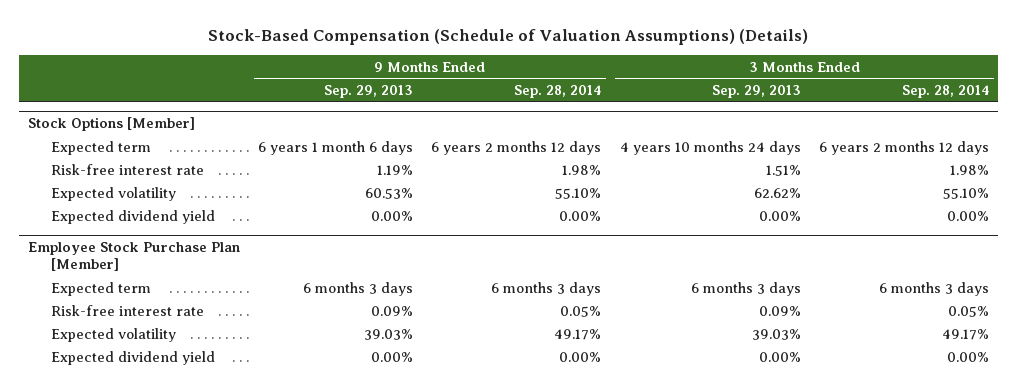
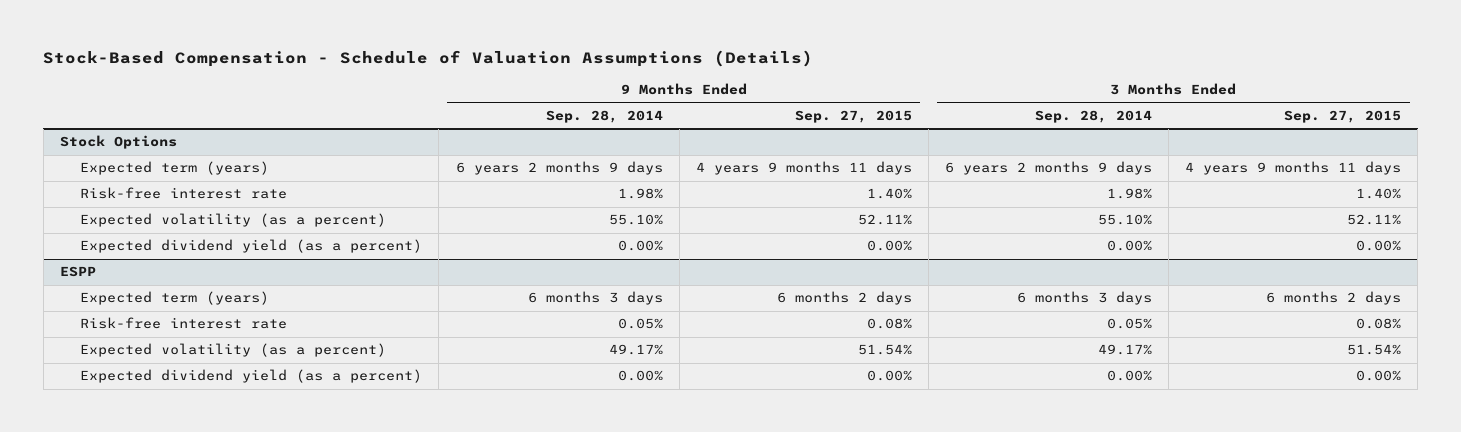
- Stock-Based Compensation (Schedule of Valuation Assumptions) (Details)
+ Stock-Based Compensation - Schedule of Valuation Assumptions (Details)
- | 9 Months Ended Sep. 29, 2013 | 9 Months Ended Sep. 28, 2014 | 3 Months Ended Sep. 29, 2013 | 3 Months Ended Sep. 28, 2014
+ | 9 Months Ended Sep. 28, 2014 | 9 Months Ended Sep. 27, 2015 | 3 Months Ended Sep. 28, 2014 | 3 Months Ended Sep. 27, 2015
- Stock Options [Member]
- Expected term | 6 years 1 month 6 days | 6 years 2 months 12 days | 4 years 10 months 24 days | 6 years 2 months 12 days
+ Stock Options
+ Expected term (years) | 6 years 2 months 9 days | 4 years 9 months 11 days | 6 years 2 months 9 days | 4 years 9 months 11 days
- Expected volatility | 60.53% | 55.10% | 62.62% | 55.10%
- Expected dividend yield | 0.00% | 0.00% | 0.00% | 0.00%
- Employee Stock Purchase Plan [Member]
- Expected term | 6 months 3 days | 6 months 3 days | 6 months 3 days | 6 months 3 days
+ Expected volatility (as a percent) | 55.10% | 52.11% | 55.10% | 52.11%
+ Expected dividend yield (as a percent) | 0.00% | 0.00% | 0.00% | 0.00%
+ ESPP
+ Expected term (years) | 6 months 3 days | 6 months 2 days | 6 months 3 days | 6 months 2 days
- Expected volatility | 39.03% | 49.17% | 39.03% | 49.17%
- Expected dividend yield | 0.00% | 0.00% | 0.00% | 0.00%
+ Expected volatility (as a percent) | 49.17% | 51.54% | 49.17% | 51.54%
+ Expected dividend yield (as a percent) | 0.00% | 0.00% | 0.00% | 0.00%

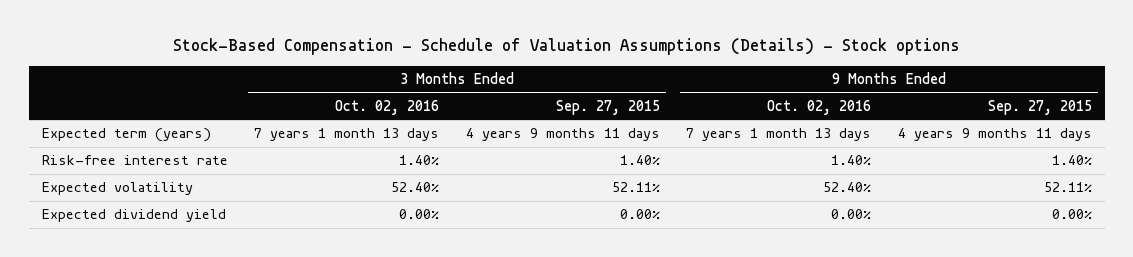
- Stock-Based Compensation - Schedule of Valuation Assumptions (Details)
+ Stock-Based Compensation - Schedule of Valuation Assumptions (Details) - Stock options
- | 9 Months Ended Sep. 28, 2014 | 9 Months Ended Sep. 27, 2015 | 3 Months Ended Sep. 28, 2014 | 3 Months Ended Sep. 27, 2015
+ | 3 Months Ended Oct. 02, 2016 | 3 Months Ended Sep. 27, 2015 | 9 Months Ended Oct. 02, 2016 | 9 Months Ended Sep. 27, 2015
- Stock Options
- Expected volatility (as a percent) | 55.10% | 52.11% | 55.10% | 52.11%
- Expected dividend yield (as a percent) | 0.00% | 0.00% | 0.00% | 0.00%
- ESPP
- Expected term (years) | 6 months 3 days | 6 months 2 days | 6 months 3 days | 6 months 2 days
- Risk-free interest rate | 0.05% | 0.08% | 0.05% | 0.08%
- Expected volatility (as a percent) | 49.17% | 51.54% | 49.17% | 51.54%
- Expected dividend yield (as a percent) | 0.00% | 0.00% | 0.00% | 0.00%
+ Expected volatility | 52.40% | 52.11% | 52.40% | 52.11%
+ Expected dividend yield | 0.00% | 0.00% | 0.00% | 0.00%

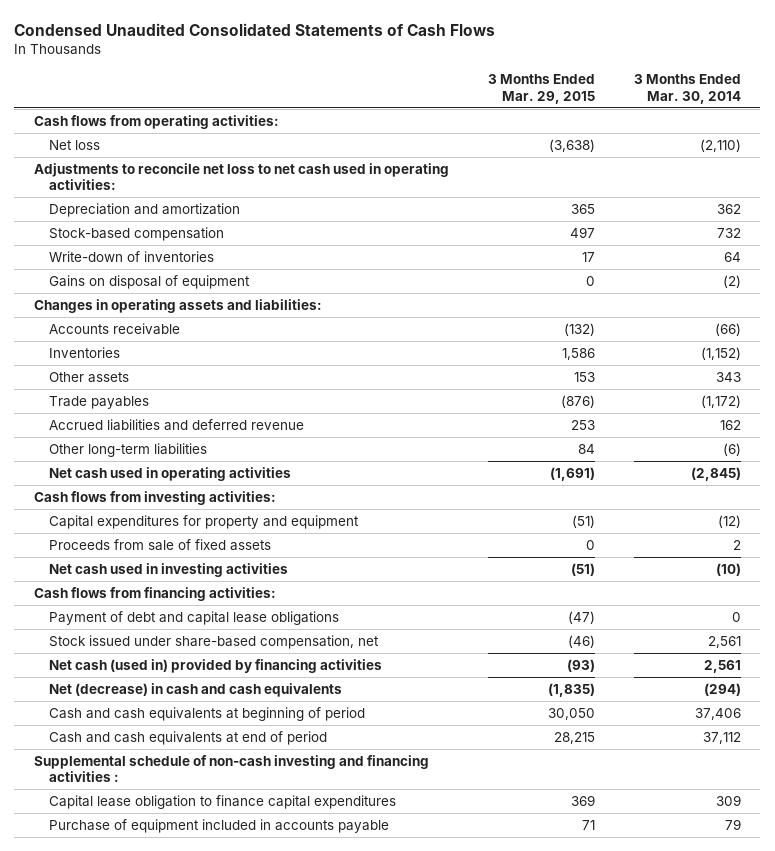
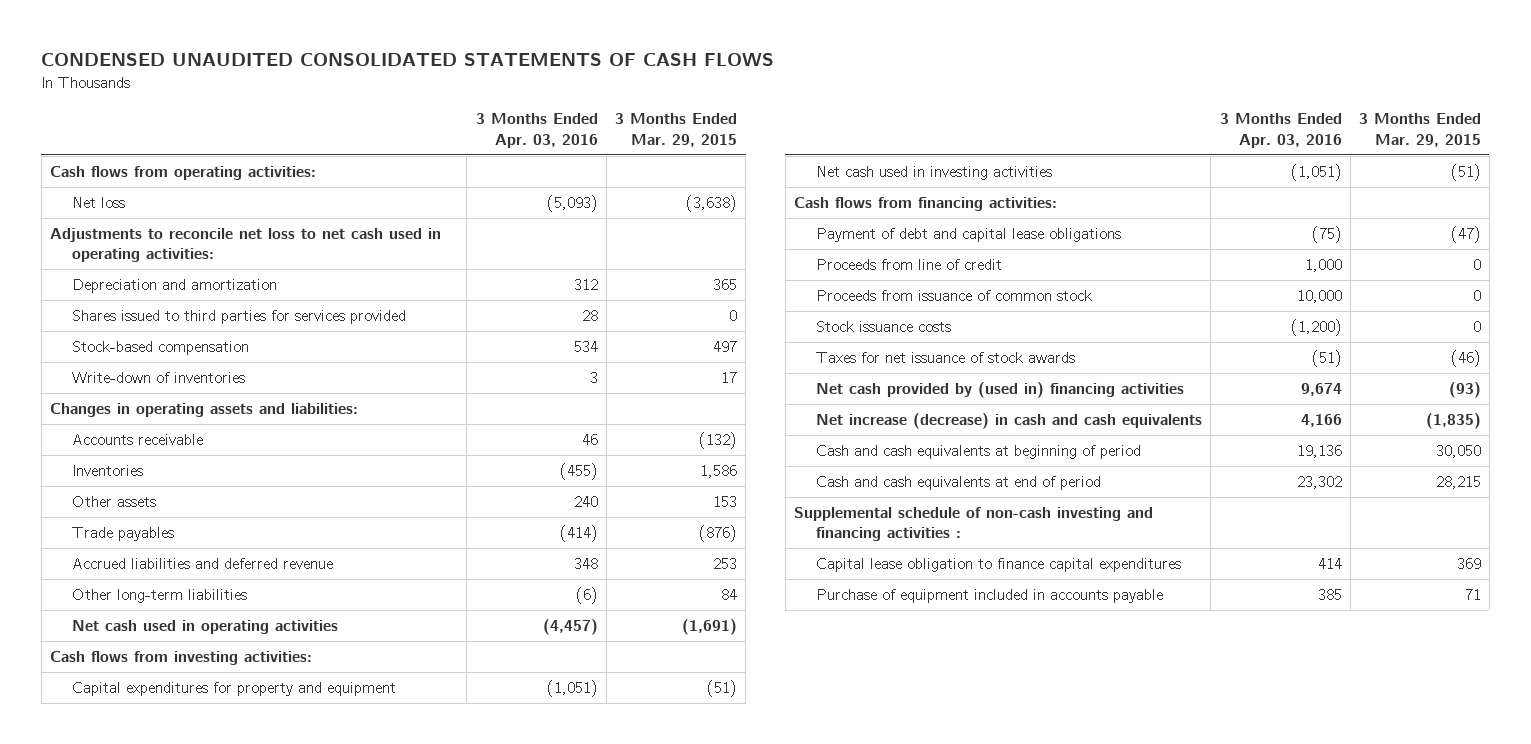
- Condensed Unaudited Consolidated Statements of Cash Flows
+ CONDENSED UNAUDITED CONSOLIDATED STATEMENTS OF CASH FLOWS
- | 3 Months Ended Mar. 29, 2015 | 3 Months Ended Mar. 30, 2014
+ | 3 Months Ended Apr. 03, 2016 | 3 Months Ended Mar. 29, 2015
+ Shares issued to third parties for services provided | 28 | 0
- Gains on disposal of equipment | 0 | (2)
- Proceeds from sale of fixed assets | 0 | 2
- Stock issued under share-based compensation, net | (46) | 2,561
- Net cash (used in) provided by financing activities | (93) | 2,561
- Net (decrease) in cash and cash equivalents | (1,835) | (294)
+ Proceeds from line of credit | 1,000 | 0
+ Proceeds from issuance of common stock | 10,000 | 0
+ Stock issuance costs | (1,200) | 0
+ Taxes for net issuance of stock awards | (51) | (46)
+ Net cash provided by (used in) financing activities | 9,674 | (93)
+ Net increase (decrease) in cash and cash equivalents | 4,166 | (1,835)

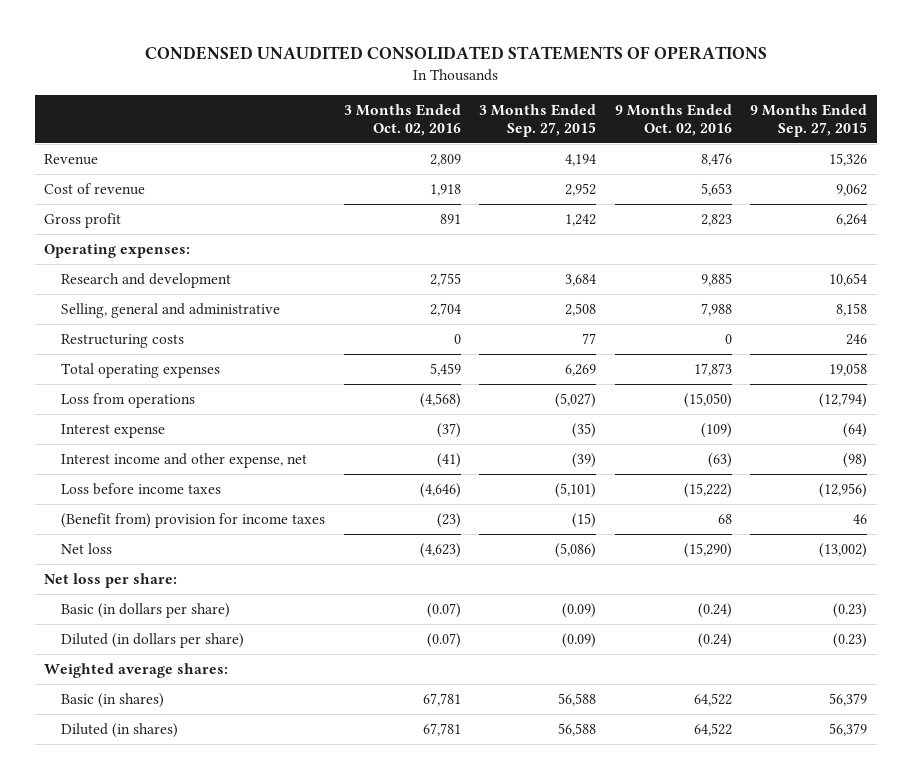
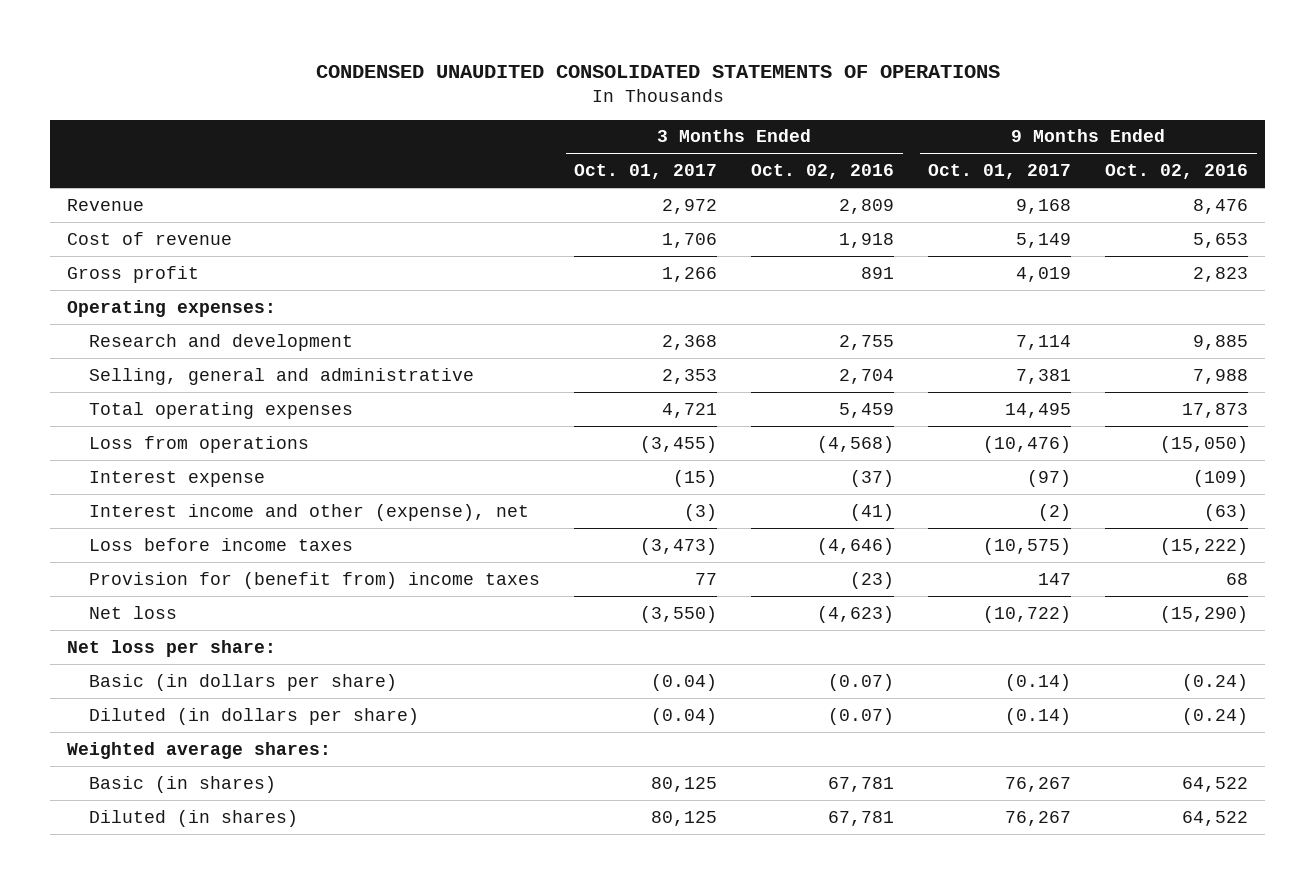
- | 3 Months Ended Oct. 02, 2016 | 3 Months Ended Sep. 27, 2015 | 9 Months Ended Oct. 02, 2016 | 9 Months Ended Sep. 27, 2015
+ | 3 Months Ended Oct. 01, 2017 | 3 Months Ended Oct. 02, 2016 | 9 Months Ended Oct. 01, 2017 | 9 Months Ended Oct. 02, 2016
- Restructuring costs | 0 | 77 | 0 | 246
- Interest income and other expense, net | (41) | (39) | (63) | (98)
+ Interest income and other (expense), net | (3) | (41) | (2) | (63)
- (Benefit from) provision for income taxes | (23) | (15) | 68 | 46
+ Provision for (benefit from) income taxes | 77 | (23) | 147 | 68

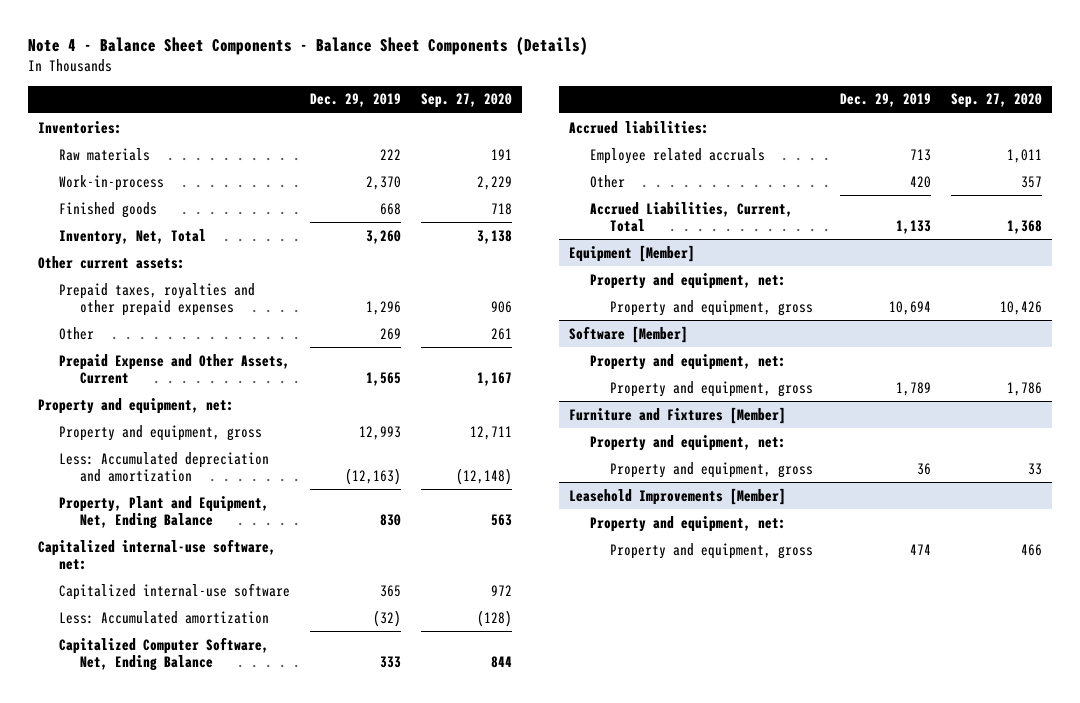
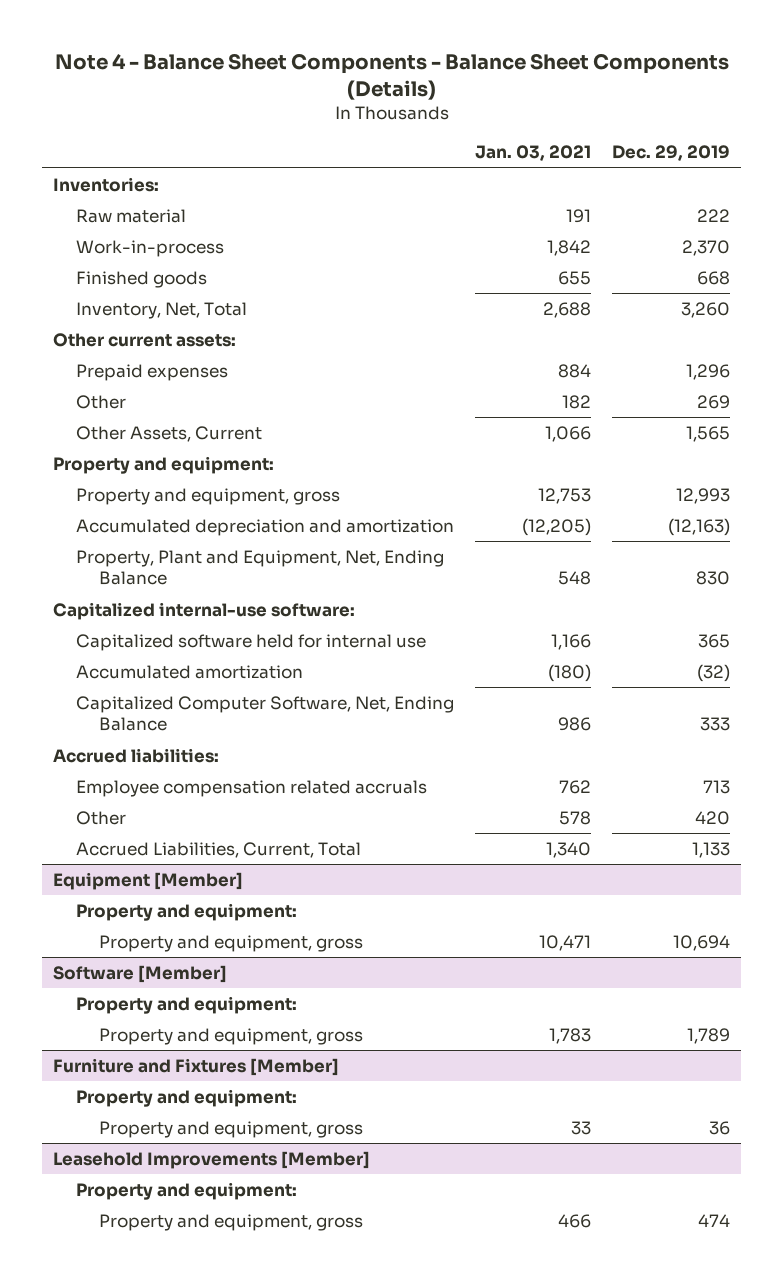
- | Dec. 29, 2019 | Sep. 27, 2020
+ | Jan. 03, 2021 | Dec. 29, 2019
- Raw materials | 222 | 191
+ Raw material | 191 | 222
- Prepaid taxes, royalties and other prepaid expenses | 1,296 | 906
+ Prepaid expenses | 884 | 1,296
- Prepaid Expense and Other Assets, Current | 1,565 | 1,167
- Property and equipment, net:
+ Other Assets, Current | 1,066 | 1,565
+ Property and equipment:
- Less: Accumulated depreciation and amortization | (12,163) | (12,148)
+ Accumulated depreciation and amortization | (12,205) | (12,163)
- Capitalized internal-use software, net:
- Capitalized internal-use software | 365 | 972
- Less: Accumulated amortization | (32) | (128)
+ Capitalized internal-use software:
+ Capitalized software held for internal use | 1,166 | 365
+ Accumulated amortization | (180) | (32)
- Employee related accruals | 713 | 1,011
+ Employee compensation related accruals | 762 | 713
@ Equipment [Member]
- Property and equipment, net:
+ Property and equipment:
@ Software [Member]
- Property and equipment, net:
+ Property and equipment:
@ Furniture and Fixtures [Member]
- Property and equipment, net:
+ Property and equipment:
@ Leasehold Improvements [Member]
- Property and equipment, net:
+ Property and equipment:

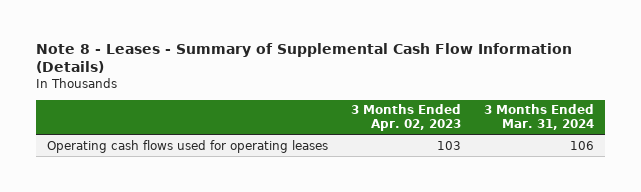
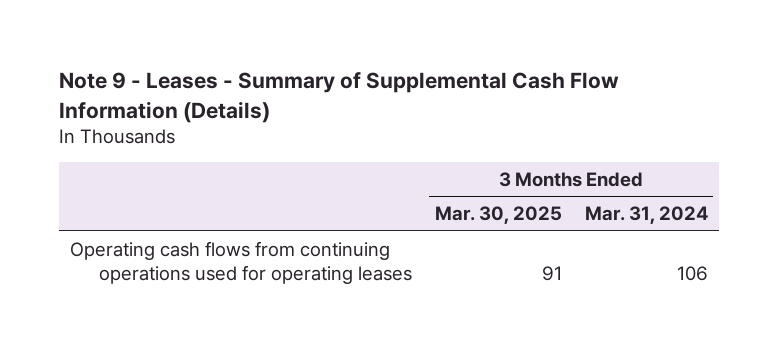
- Note 8 - Leases - Summary of Supplemental Cash Flow Information (Details)
+ Note 9 - Leases - Summary of Supplemental Cash Flow Information (Details)
- | 3 Months Ended Apr. 02, 2023 | 3 Months Ended Mar. 31, 2024
+ | 3 Months Ended Mar. 30, 2025 | 3 Months Ended Mar. 31, 2024
- Operating cash flows used for operating leases | 103 | 106
+ Operating cash flows from continuing operations used for operating leases | 91 | 106

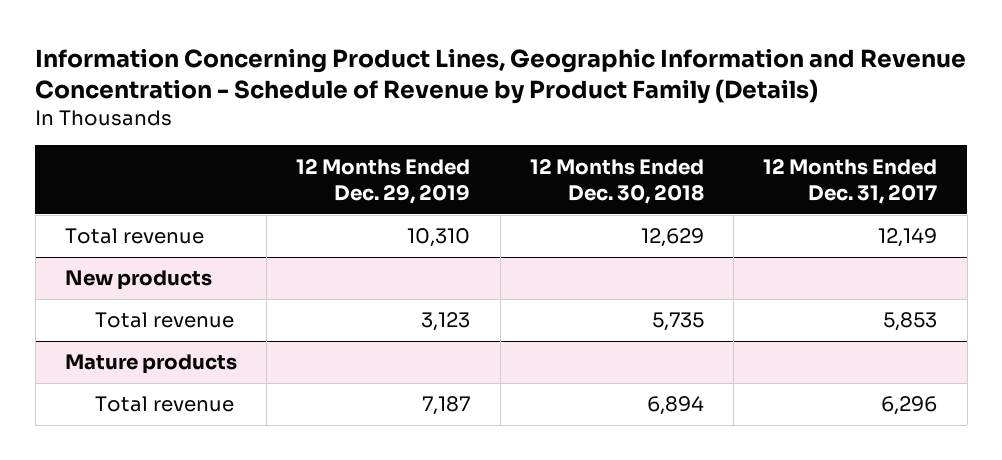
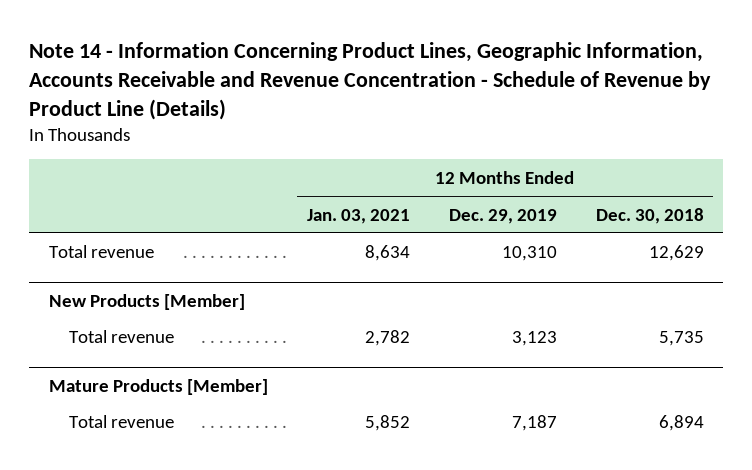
- Information Concerning Product Lines, Geographic Information and Revenue Concentration - Schedule of Revenue by Product Family (Details)
+ Note 14 - Information Concerning Product Lines, Geographic Information, Accounts Receivable and Revenue Concentration - Schedule of Revenue by Product Line (Details)
- | 12 Months Ended Dec. 29, 2019 | 12 Months Ended Dec. 30, 2018 | 12 Months Ended Dec. 31, 2017
+ | 12 Months Ended Jan. 03, 2021 | 12 Months Ended Dec. 29, 2019 | 12 Months Ended Dec. 30, 2018
- New products
+ New Products [Member]
- Mature products
+ Mature Products [Member]

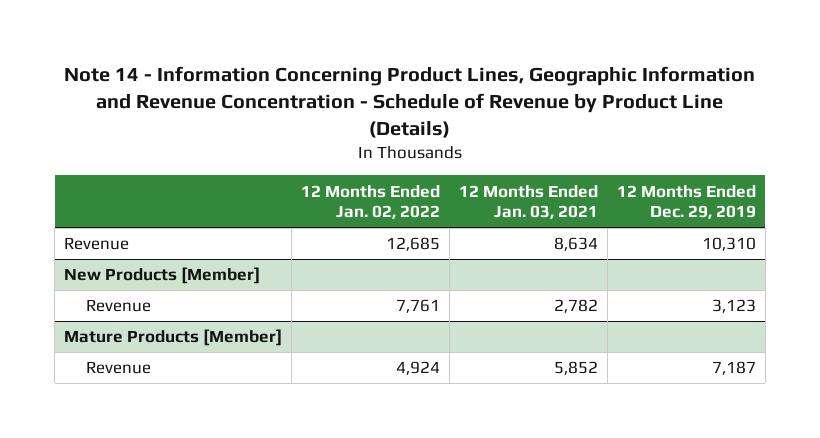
- Note 14 - Information Concerning Product Lines, Geographic Information, Accounts Receivable and Revenue Concentration - Schedule of Revenue by Product Line (Details)
+ Note 14 - Information Concerning Product Lines, Geographic Information and Revenue Concentration - Schedule of Revenue by Product Line (Details)
- | 12 Months Ended Jan. 03, 2021 | 12 Months Ended Dec. 29, 2019 | 12 Months Ended Dec. 30, 2018
+ | 12 Months Ended Jan. 02, 2022 | 12 Months Ended Jan. 03, 2021 | 12 Months Ended Dec. 29, 2019
- Total revenue | 8,634 | 10,310 | 12,629
+ Revenue | 12,685 | 8,634 | 10,310
@ New Products [Member]
- Total revenue | 2,782 | 3,123 | 5,735
+ Revenue | 7,761 | 2,782 | 3,123
@ Mature Products [Member]
- Total revenue | 5,852 | 7,187 | 6,894
+ Revenue | 4,924 | 5,852 | 7,187

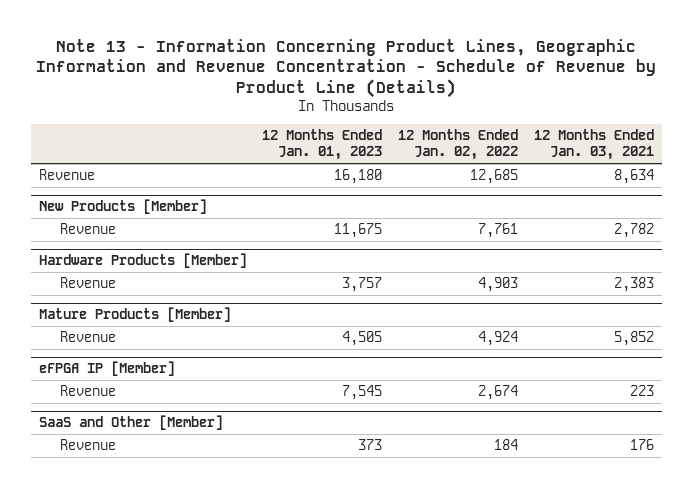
- Note 14 - Information Concerning Product Lines, Geographic Information and Revenue Concentration - Schedule of Revenue by Product Line (Details)
+ Note 13 - Information Concerning Product Lines, Geographic Information and Revenue Concentration - Schedule of Revenue by Product Line (Details)
- | 12 Months Ended Jan. 02, 2022 | 12 Months Ended Jan. 03, 2021 | 12 Months Ended Dec. 29, 2019
+ | 12 Months Ended Jan. 01, 2023 | 12 Months Ended Jan. 02, 2022 | 12 Months Ended Jan. 03, 2021
+ Hardware Products [Member]
+ Revenue | 3,757 | 4,903 | 2,383
+ eFPGA IP [Member]
+ Revenue | 7,545 | 2,674 | 223
+ SaaS and Other [Member]
+ Revenue | 373 | 184 | 176

